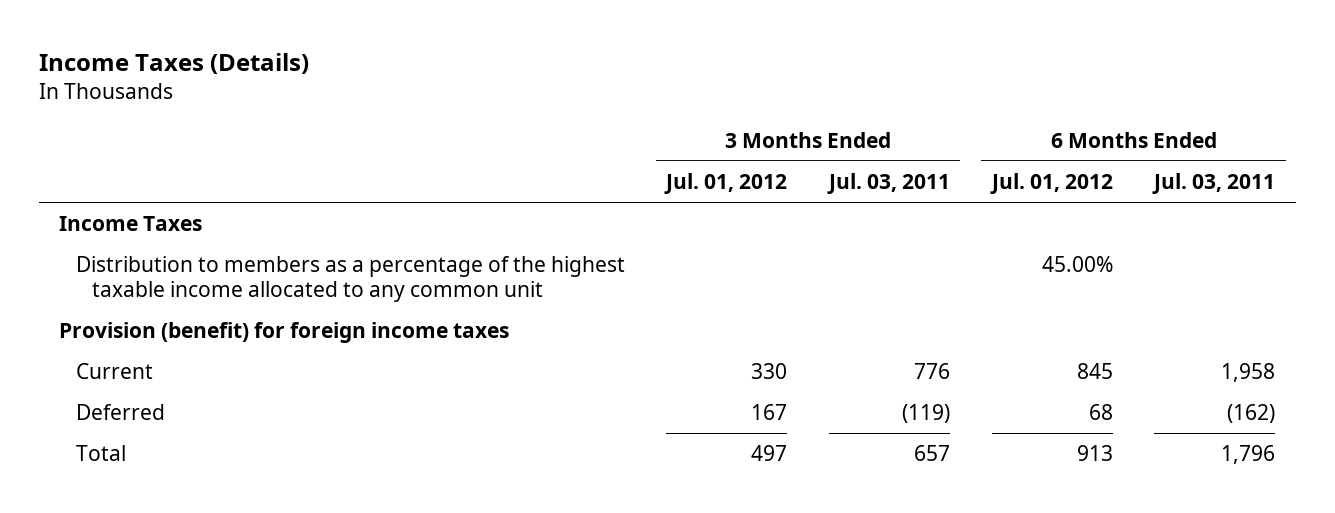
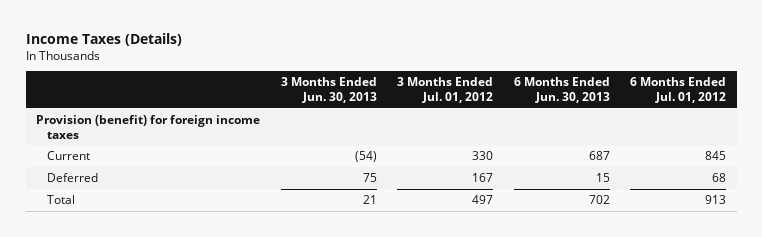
- | 3 Months Ended Jul. 01, 2012 | 3 Months Ended Jul. 03, 2011 | 6 Months Ended Jul. 01, 2012 | 6 Months Ended Jul. 03, 2011
+ | 3 Months Ended Jun. 30, 2013 | 3 Months Ended Jul. 01, 2012 | 6 Months Ended Jun. 30, 2013 | 6 Months Ended Jul. 01, 2012
- Income Taxes
- Distribution to members as a percentage of the highest taxable income allocated to any common unit | | | 45.00% |

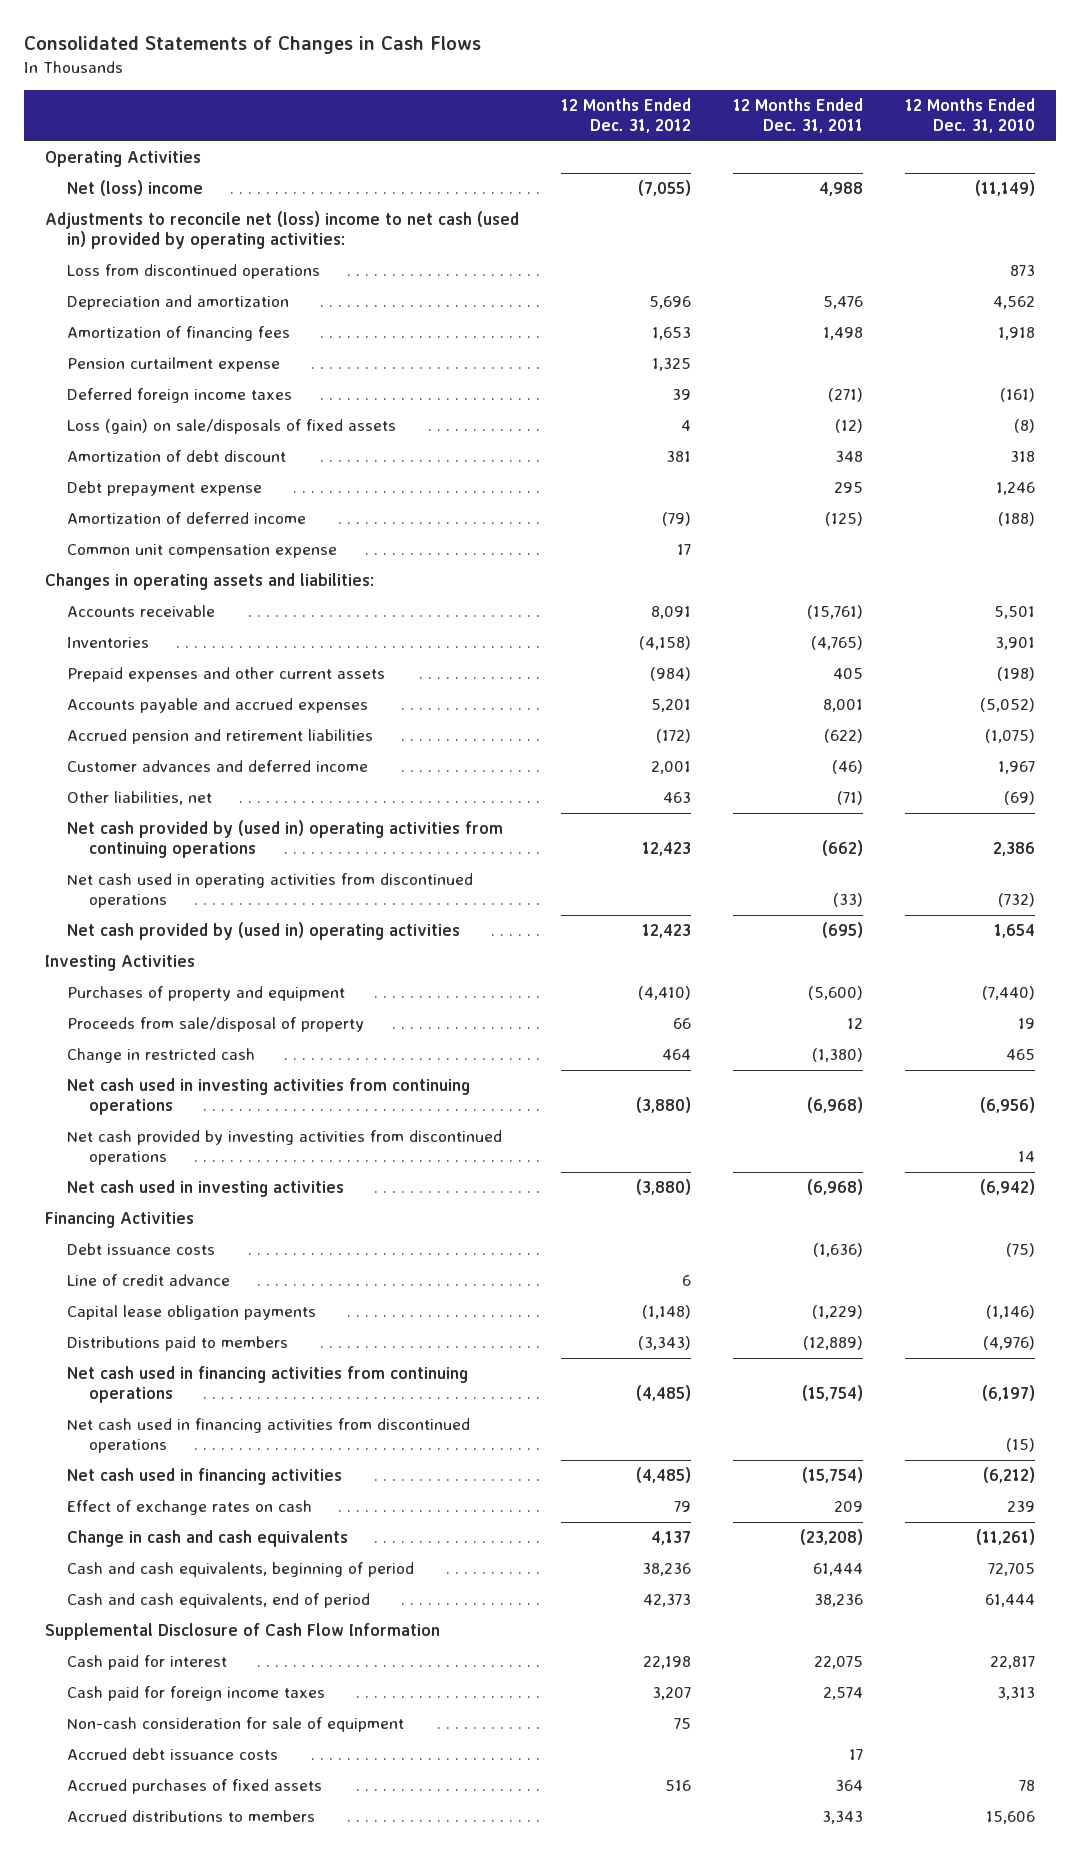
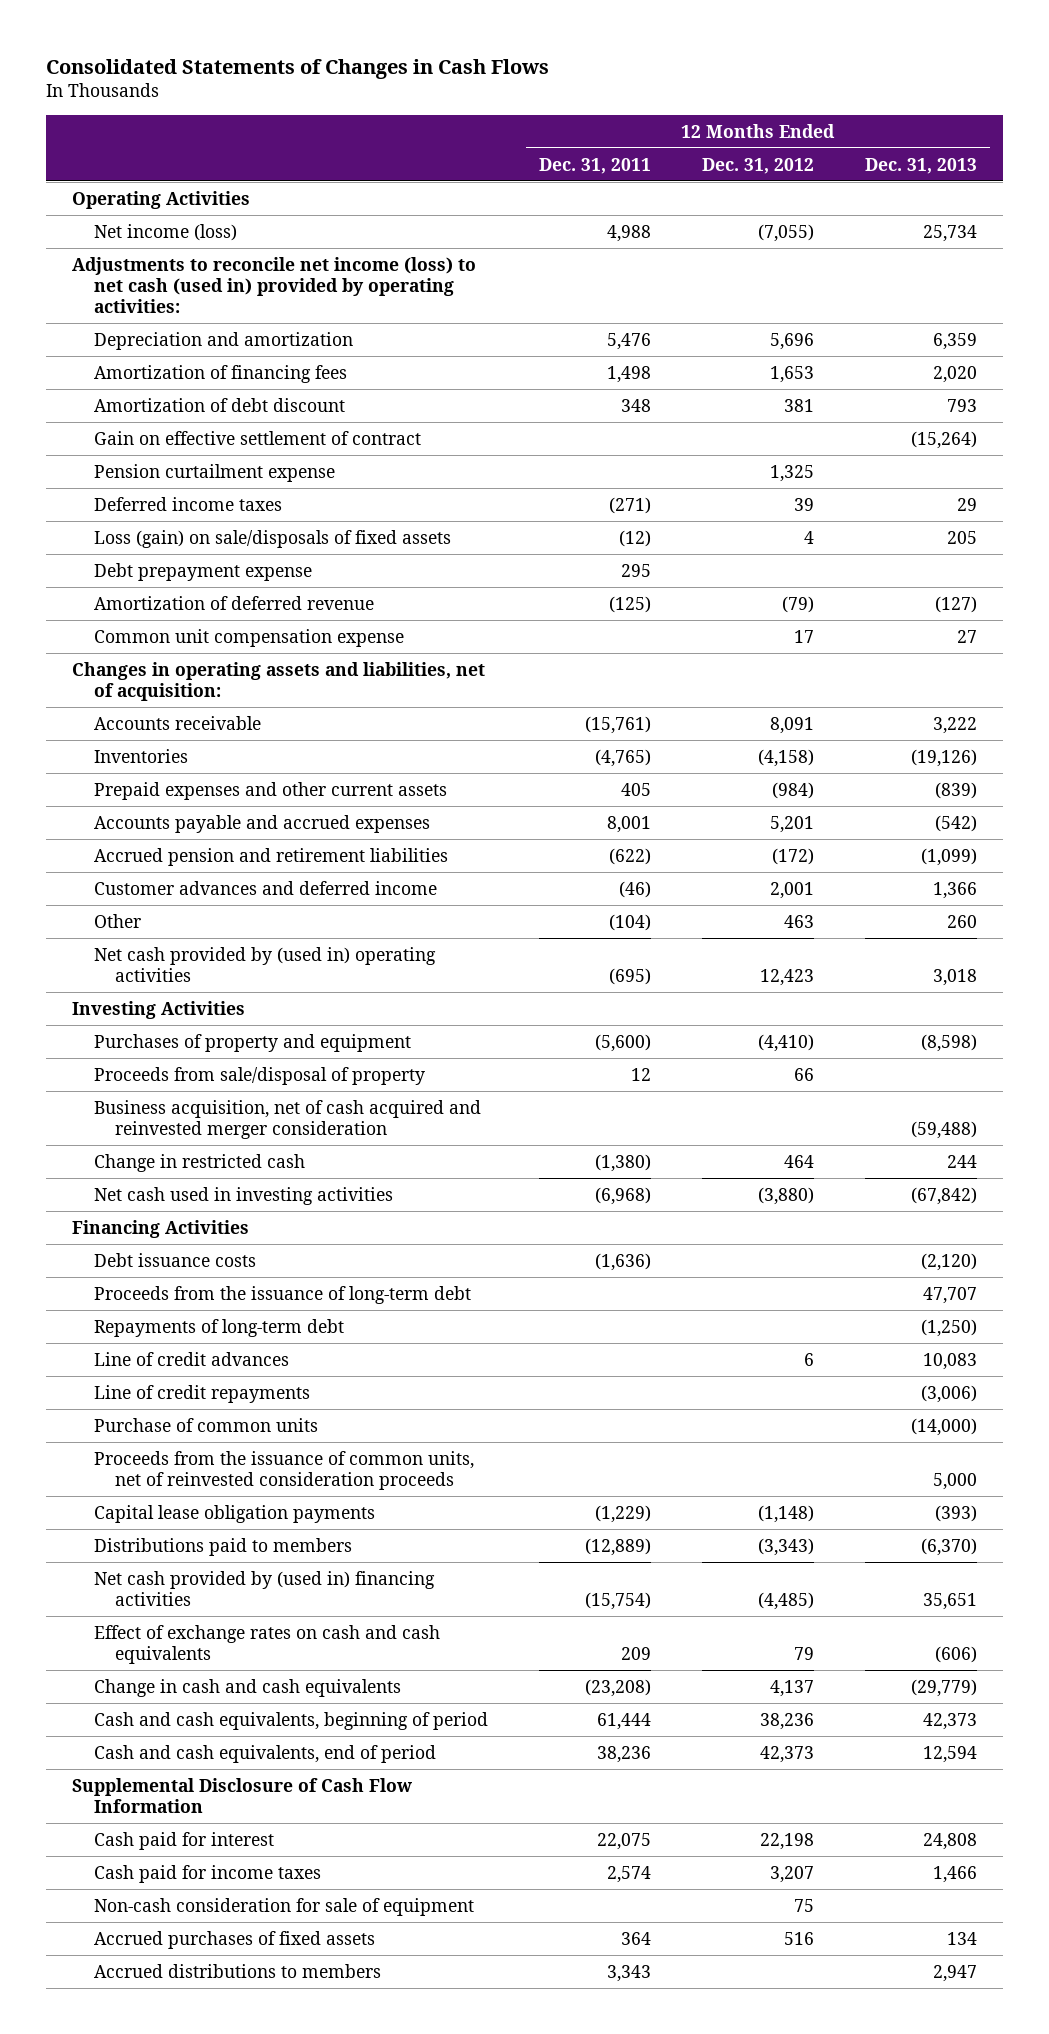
- | 12 Months Ended Dec. 31, 2012 | 12 Months Ended Dec. 31, 2011 | 12 Months Ended Dec. 31, 2010
+ | 12 Months Ended Dec. 31, 2011 | 12 Months Ended Dec. 31, 2012 | 12 Months Ended Dec. 31, 2013
- Net (loss) income | (7,055) | 4,988 | (11,149)
- Adjustments to reconcile net (loss) income to net cash (used in) provided by operating activities:
- Loss from discontinued operations | | | 873
+ Net income (loss) | 4,988 | (7,055) | 25,734
+ Adjustments to reconcile net income (loss) to net cash (used in) provided by operating activities:
moved up: Amortization of debt discount | 348 | 381 | 793
+ Gain on effective settlement of contract | | | (15,264)
- Deferred foreign income taxes | 39 | (271) | (161)
+ Deferred income taxes | (271) | 39 | 29
- Amortization of deferred income | (79) | (125) | (188)
+ Amortization of deferred revenue | (125) | (79) | (127)
- Changes in operating assets and liabilities:
+ Changes in operating assets and liabilities, net of acquisition:
- Other liabilities, net | 463 | (71) | (69)
- Net cash provided by (used in) operating activities from continuing operations | 12,423 | (662) | 2,386
- Net cash used in operating activities from discontinued operations | | (33) | (732)
+ Other | (104) | 463 | 260
+ Business acquisition, net of cash acquired and reinvested merger consideration | | | (59,488)
- Net cash used in investing activities from continuing operations | (3,880) | (6,968) | (6,956)
- Net cash provided by investing activities from discontinued operations | | | 14
- Line of credit advance | 6 | |
+ Proceeds from the issuance of long-term debt | | | 47,707
+ Repayments of long-term debt | | | (1,250)
+ Line of credit advances | | 6 | 10,083
+ Line of credit repayments | | | (3,006)
+ Purchase of common units | | | (14,000)
+ Proceeds from the issuance of common units, net of reinvested consideration proceeds | | | 5,000
- Net cash used in financing activities from continuing operations | (4,485) | (15,754) | (6,197)
- Net cash used in financing activities from discontinued operations | | | (15)
- Net cash used in financing activities | (4,485) | (15,754) | (6,212)
- Effect of exchange rates on cash | 79 | 209 | 239
+ Net cash provided by (used in) financing activities | (15,754) | (4,485) | 35,651
+ Effect of exchange rates on cash and cash equivalents | 209 | 79 | (606)
- Cash paid for foreign income taxes | 3,207 | 2,574 | 3,313
+ Cash paid for income taxes | 2,574 | 3,207 | 1,466
- Accrued debt issuance costs | | 17 |

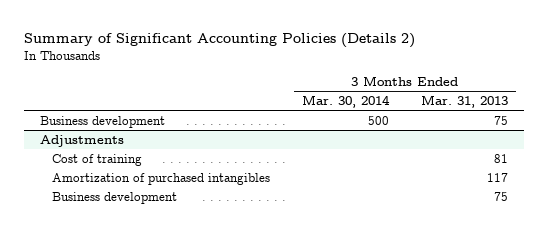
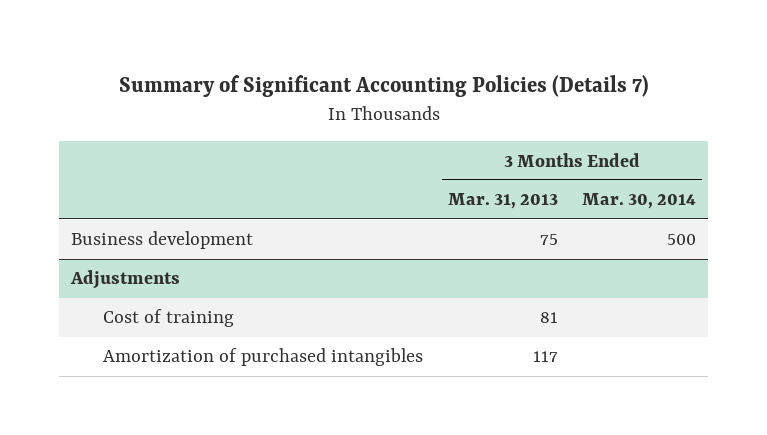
- Summary of Significant Accounting Policies (Details 2)
+ Summary of Significant Accounting Policies (Details 7)
- | 3 Months Ended Mar. 30, 2014 | 3 Months Ended Mar. 31, 2013
+ | 3 Months Ended Mar. 31, 2013 | 3 Months Ended Mar. 30, 2014
@ Adjustments
- Business development | | 75

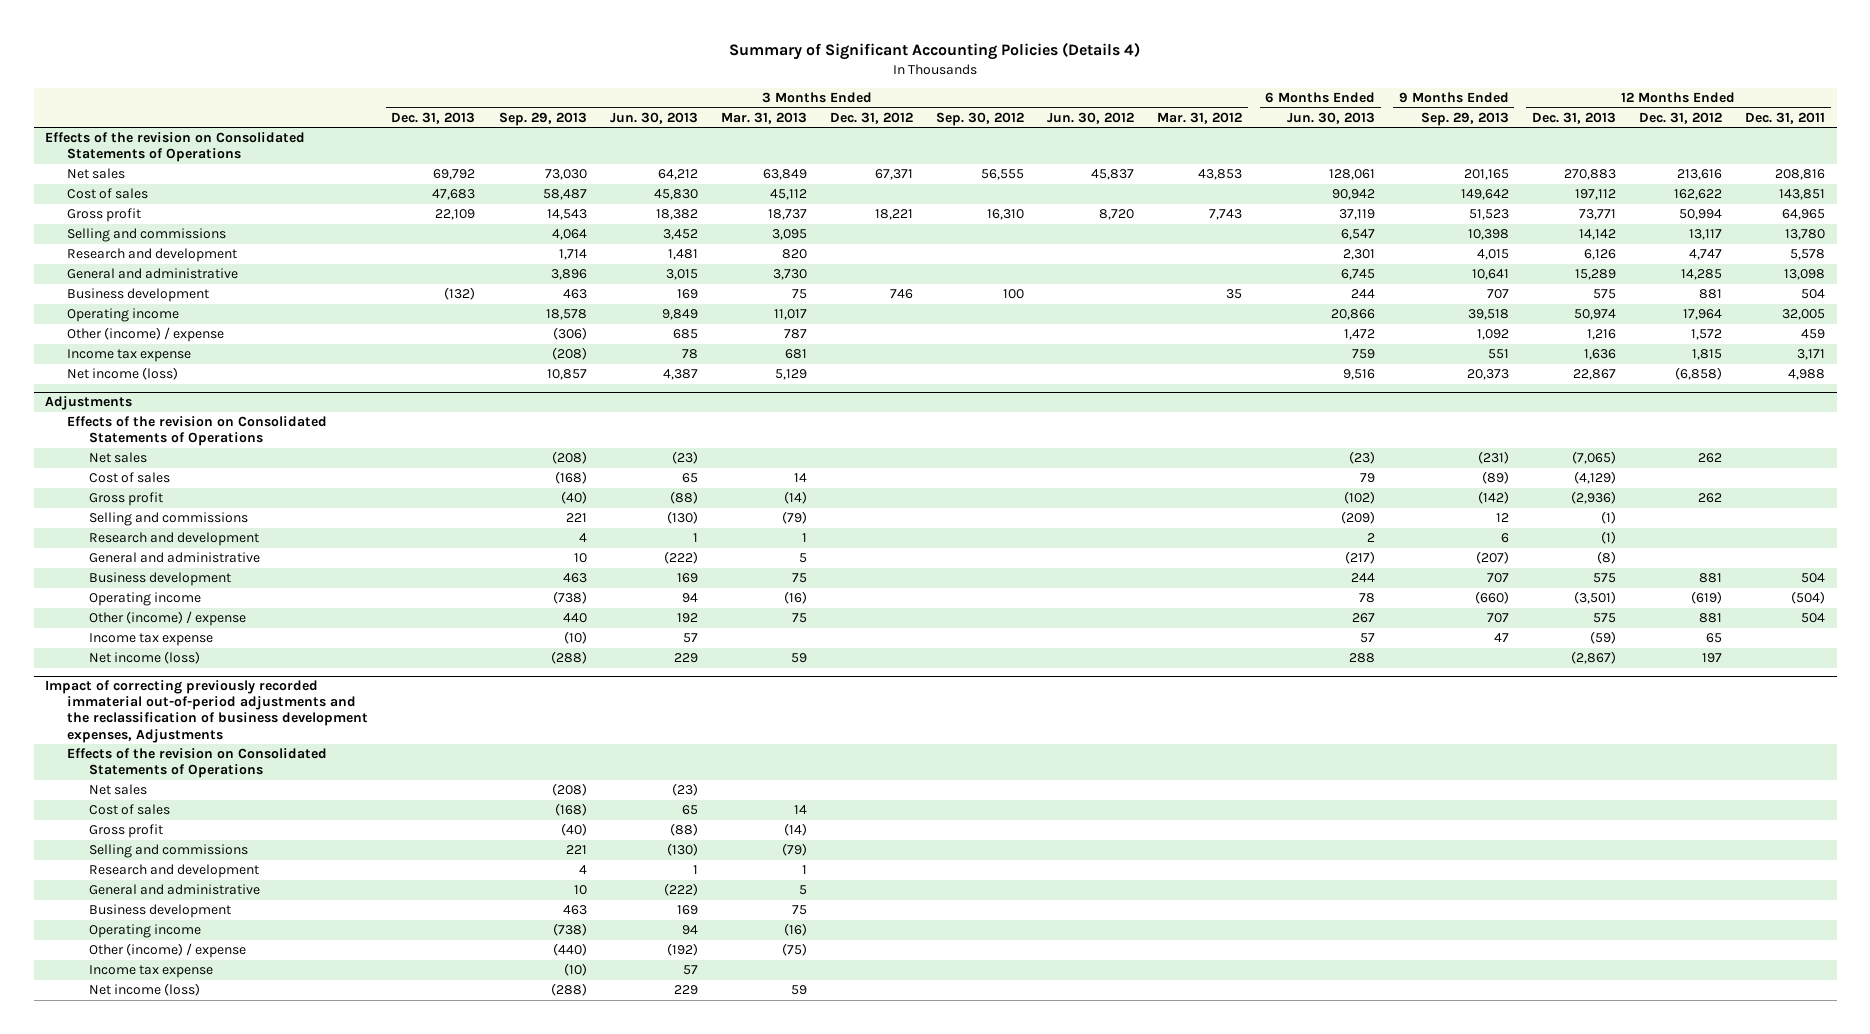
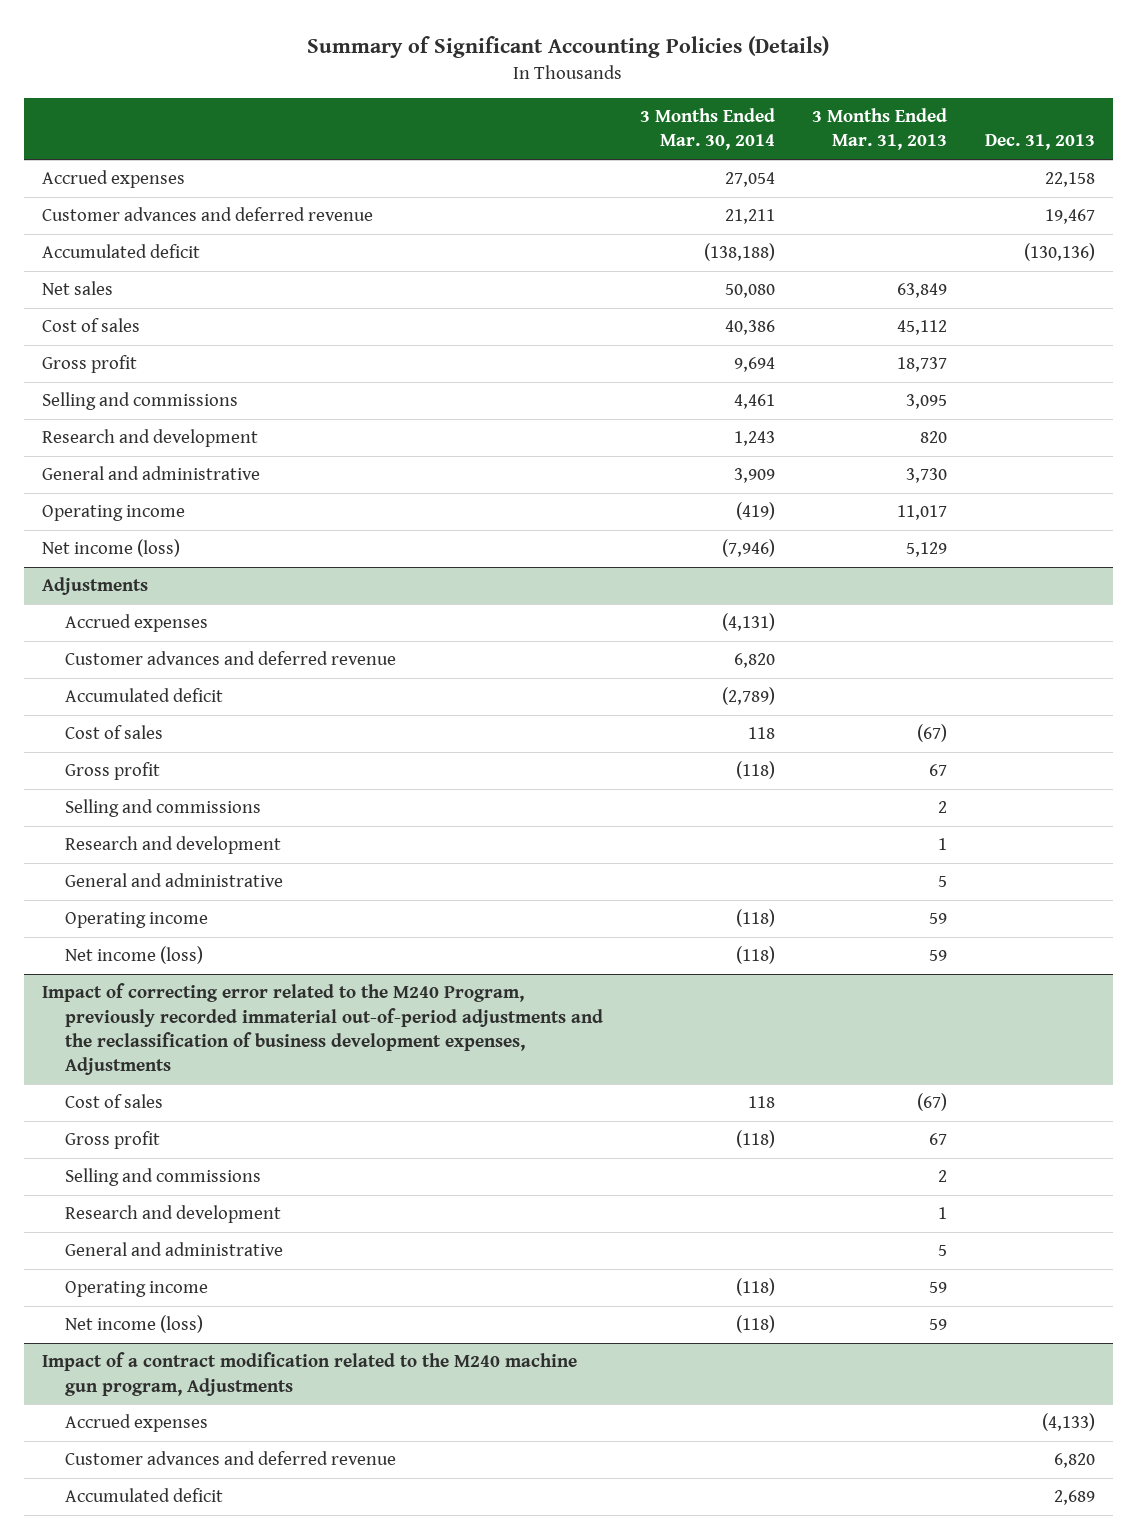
- Summary of Significant Accounting Policies (Details 4)
+ Summary of Significant Accounting Policies (Details)
- | 3 Months Ended Dec. 31, 2013 | 3 Months Ended Sep. 29, 2013 | 3 Months Ended Jun. 30, 2013 | 3 Months Ended Mar. 31, 2013 | 3 Months Ended Dec. 31, 2012 | 3 Months Ended Sep. 30, 2012 | 3 Months Ended Jun. 30, 2012 | 3 Months Ended Mar. 31, 2012 | 6 Months Ended Jun. 30, 2013 | 9 Months Ended Sep. 29, 2013 | 12 Months Ended Dec. 31, 2013 | 12 Months Ended Dec. 31, 2012 | 12 Months Ended Dec. 31, 2011
+ | 3 Months Ended Mar. 30, 2014 | 3 Months Ended Mar. 31, 2013 | Dec. 31, 2013
- Effects of the revision on Consolidated Statements of Operations
+ Accrued expenses | 27,054 | | 22,158
+ Customer advances and deferred revenue | 21,211 | | 19,467
+ Accumulated deficit | (138,188) | | (130,136)
- Business development | (132) | 463 | 169 | 75 | 746 | 100 | | 35 | 244 | 707 | 575 | 881 | 504
- Other (income) / expense | | (306) | 685 | 787 | | | | | 1,472 | 1,092 | 1,216 | 1,572 | 459
- Income tax expense | | (208) | 78 | 681 | | | | | 759 | 551 | 1,636 | 1,815 | 3,171
@ Adjustments
- Effects of the revision on Consolidated Statements of Operations
- Net sales | | (208) | (23) | | | | | | (23) | (231) | (7,065) | 262 |
- Cost of sales | | (168) | 65 | 14 | | | | | 79 | (89) | (4,129) | |
- Gross profit | | (40) | (88) | (14) | | | | | (102) | (142) | (2,936) | 262 |
- Selling and commissions | | 221 | (130) | (79) | | | | | (209) | 12 | (1) | |
+ Accrued expenses | (4,131) | |
+ Customer advances and deferred revenue | 6,820 | |
+ Accumulated deficit | (2,789) | |
+ Cost of sales | 118 | (67) |
+ Gross profit | (118) | 67 |
+ Selling and commissions | | 2 |
- Business development | | 463 | 169 | 75 | | | | | 244 | 707 | 575 | 881 | 504
- Operating income | | (738) | 94 | (16) | | | | | 78 | (660) | (3,501) | (619) | (504)
- Other (income) / expense | | 440 | 192 | 75 | | | | | 267 | 707 | 575 | 881 | 504
- Income tax expense | | (10) | 57 | | | | | | 57 | 47 | (59) | 65 |
+ Operating income | (118) | 59 |
- Impact of correcting previously recorded immaterial out-of-period adjustments and the reclassification of business development expenses, Adjustments
- Effects of the revision on Consolidated Statements of Operations
- Net sales | | (208) | (23) | | | | | | | | | |
- Cost of sales | | (168) | 65 | 14 | | | | | | | | |
- Gross profit | | (40) | (88) | (14) | | | | | | | | |
- Selling and commissions | | 221 | (130) | (79) | | | | | | | | |
+ Impact of correcting error related to the M240 Program, previously recorded immaterial out-of-period adjustments and the reclassification of business development expenses, Adjustments
+ Cost of sales | 118 | (67) |
+ Gross profit | (118) | 67 |
+ Selling and commissions | | 2 |
- Business development | | 463 | 169 | 75 | | | | | | | | |
- Operating income | | (738) | 94 | (16) | | | | | | | | |
- Other (income) / expense | | (440) | (192) | (75) | | | | | | | | |
- Income tax expense | | (10) | 57 | | | | | | | | | |
+ Operating income | (118) | 59 |
+ Impact of a contract modification related to the M240 machine gun program, Adjustments
+ Accrued expenses | | | (4,133)
+ Customer advances and deferred revenue | | | 6,820
+ Accumulated deficit | | | 2,689

